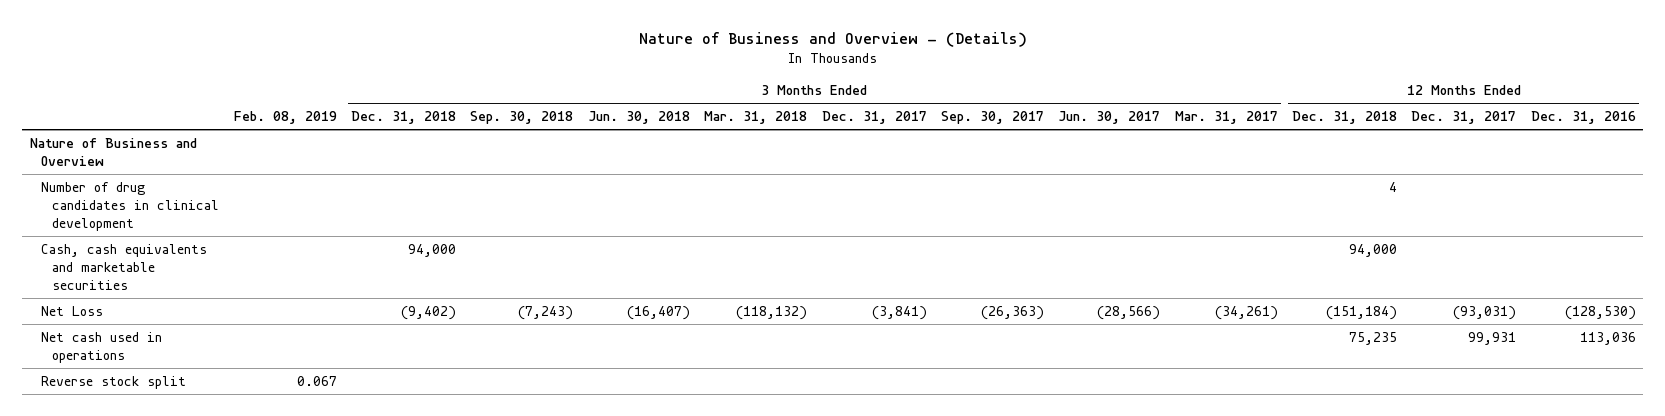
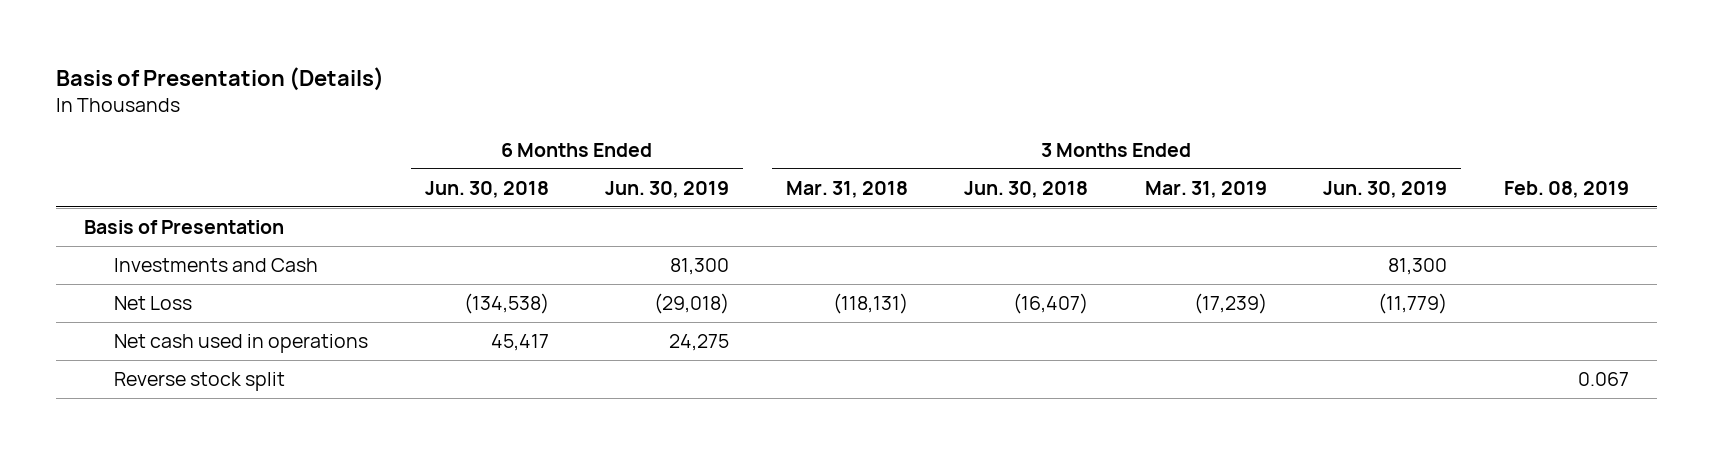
- Nature of Business and Overview - (Details)
+ Basis of Presentation (Details)
- | Feb. 08, 2019 | 3 Months Ended Dec. 31, 2018 | 3 Months Ended Sep. 30, 2018 | 3 Months Ended Jun. 30, 2018 | 3 Months Ended Mar. 31, 2018 | 3 Months Ended Dec. 31, 2017 | 3 Months Ended Sep. 30, 2017 | 3 Months Ended Jun. 30, 2017 | 3 Months Ended Mar. 31, 2017 | 12 Months Ended Dec. 31, 2018 | 12 Months Ended Dec. 31, 2017 | 12 Months Ended Dec. 31, 2016
+ | 6 Months Ended Jun. 30, 2018 | 6 Months Ended Jun. 30, 2019 | 3 Months Ended Mar. 31, 2018 | 3 Months Ended Jun. 30, 2018 | 3 Months Ended Mar. 31, 2019 | 3 Months Ended Jun. 30, 2019 | Feb. 08, 2019
- Nature of Business and Overview
- Number of drug candidates in clinical development | | | | | | | | | | 4 | |
- Cash, cash equivalents and marketable securities | | 94,000 | | | | | | | | 94,000 | |
- Net Loss | | (9,402) | (7,243) | (16,407) | (118,132) | (3,841) | (26,363) | (28,566) | (34,261) | (151,184) | (93,031) | (128,530)
+ Basis of Presentation
+ Investments and Cash | | 81,300 | | | | 81,300 |
+ Net Loss | (134,538) | (29,018) | (118,131) | (16,407) | (17,239) | (11,779) |

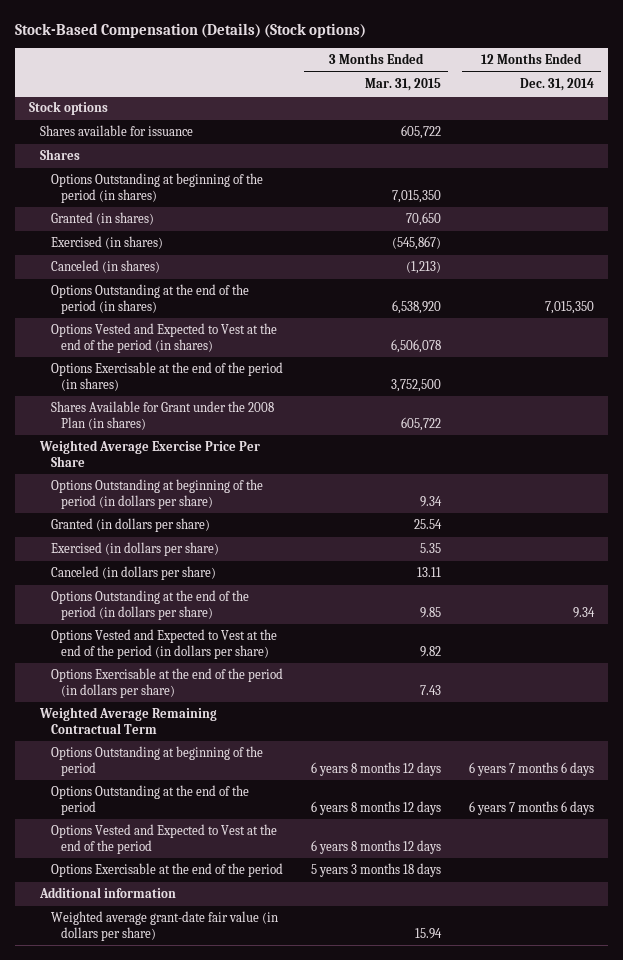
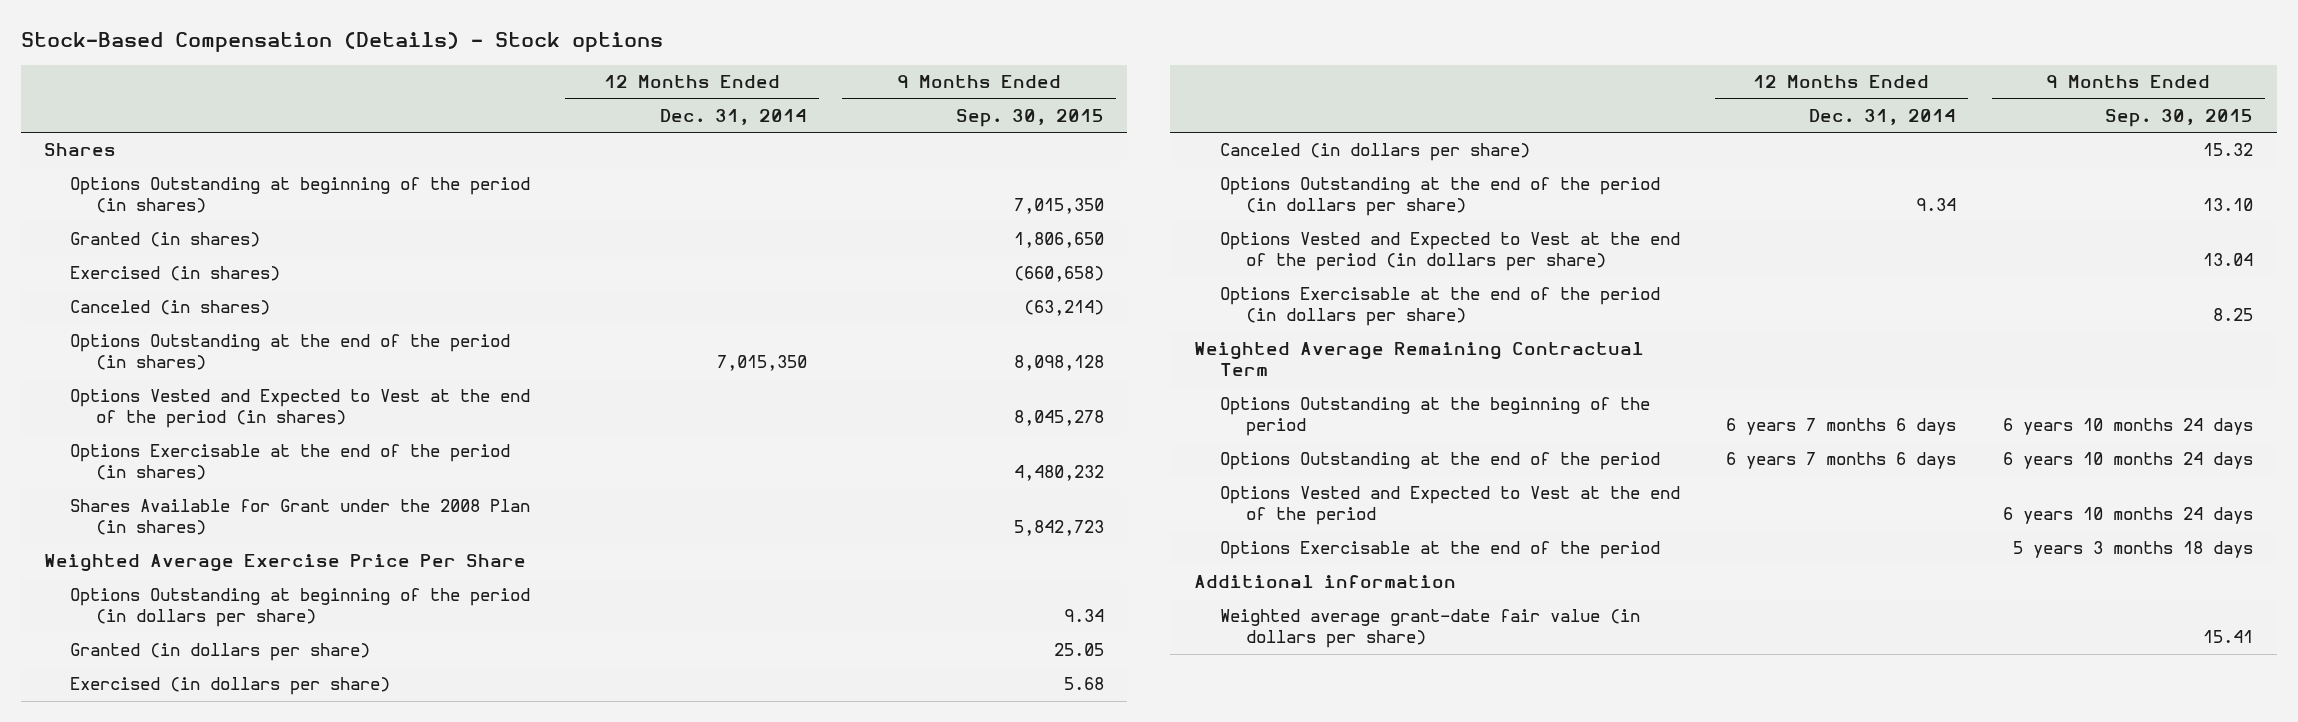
- Stock-Based Compensation (Details) (Stock options)
+ Stock-Based Compensation (Details) - Stock options
- | 3 Months Ended Mar. 31, 2015 | 12 Months Ended Dec. 31, 2014
+ | 12 Months Ended Dec. 31, 2014 | 9 Months Ended Sep. 30, 2015
- Stock options
- Shares available for issuance | 605,722 |
- Options Outstanding at beginning of the period | 6 years 8 months 12 days | 6 years 7 months 6 days
+ Options Outstanding at the beginning of the period | 6 years 7 months 6 days | 6 years 10 months 24 days

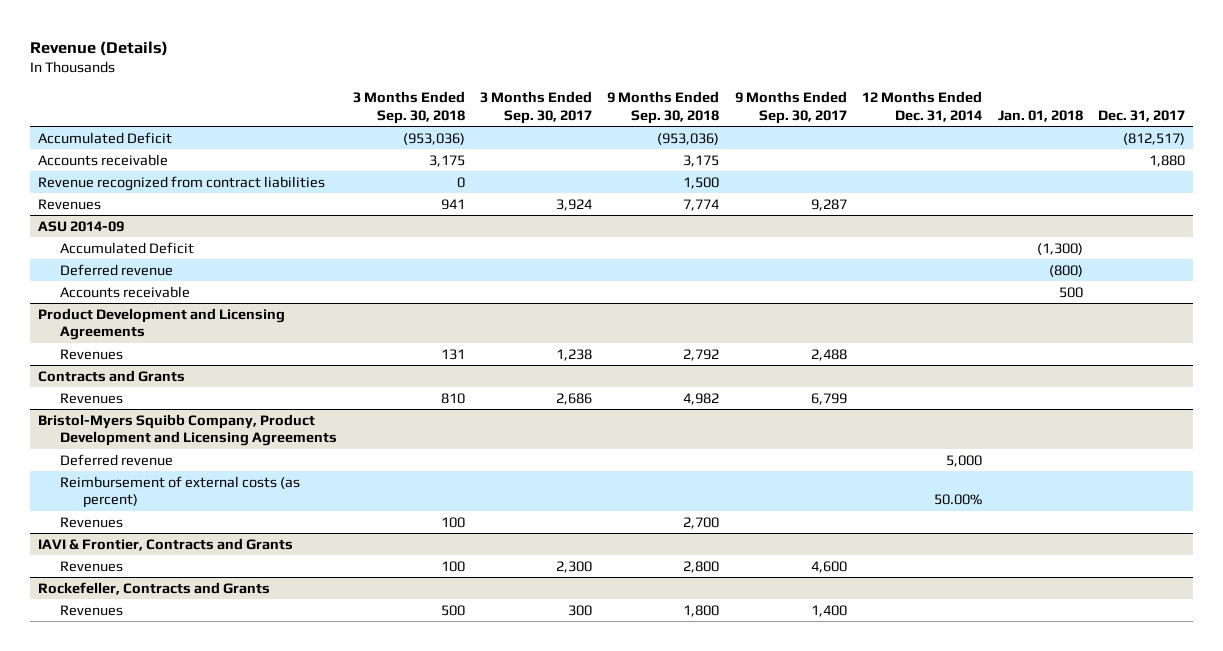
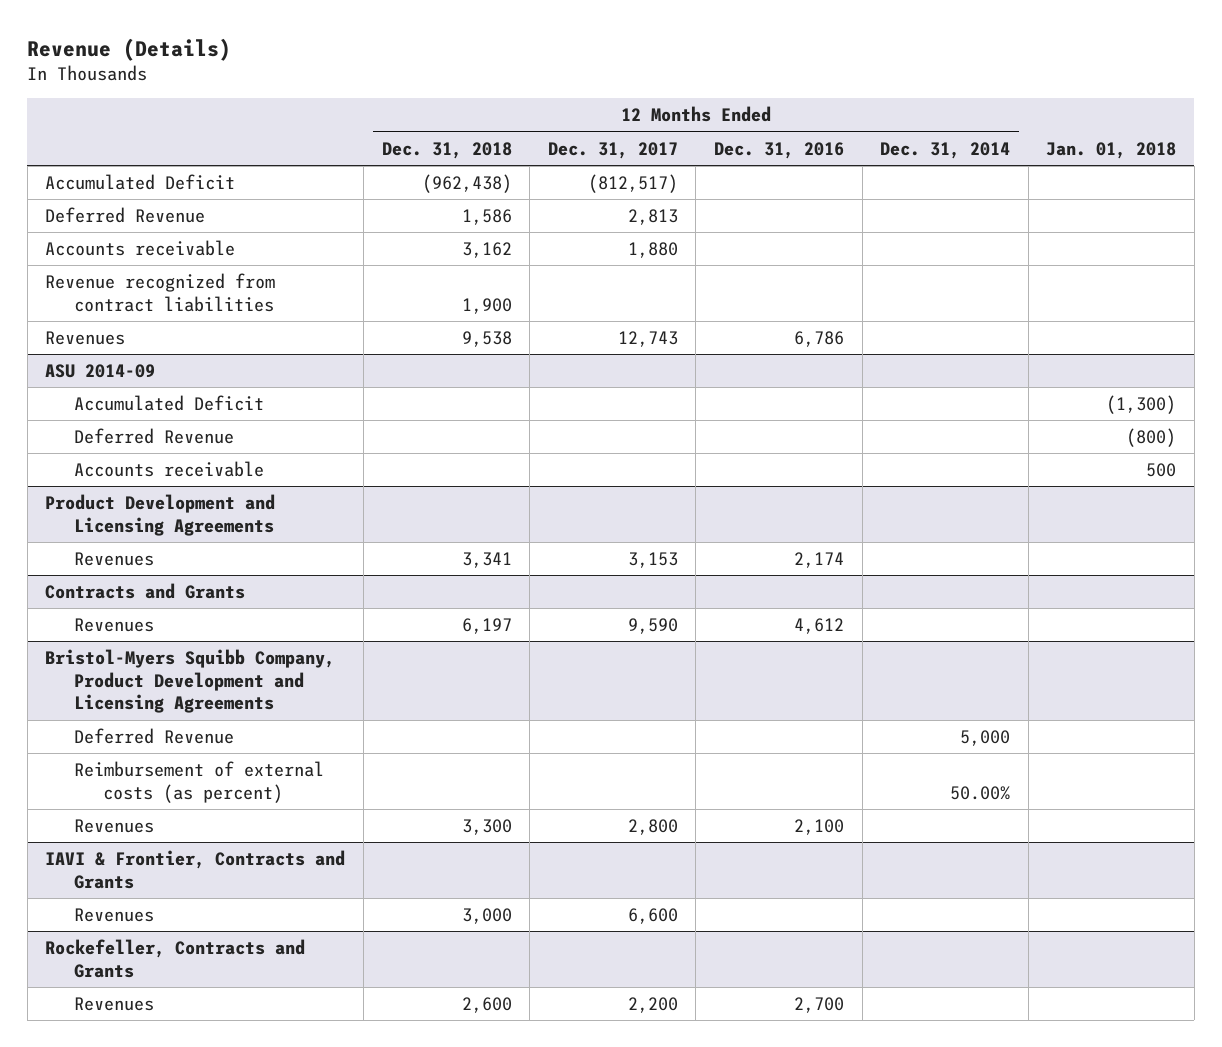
- | 3 Months Ended Sep. 30, 2018 | 3 Months Ended Sep. 30, 2017 | 9 Months Ended Sep. 30, 2018 | 9 Months Ended Sep. 30, 2017 | 12 Months Ended Dec. 31, 2014 | Jan. 01, 2018 | Dec. 31, 2017
+ | 12 Months Ended Dec. 31, 2018 | 12 Months Ended Dec. 31, 2017 | 12 Months Ended Dec. 31, 2016 | 12 Months Ended Dec. 31, 2014 | Jan. 01, 2018
+ Deferred Revenue | 1,586 | 2,813 | | |
@ ASU 2014-09
- Deferred revenue | | | | | | (800) |
+ Deferred Revenue | | | | | (800)
@ Bristol-Myers Squibb Company, Product Development and Licensing Agreements
- Deferred revenue | | | | | 5,000 | |
+ Deferred Revenue | | | | 5,000 |

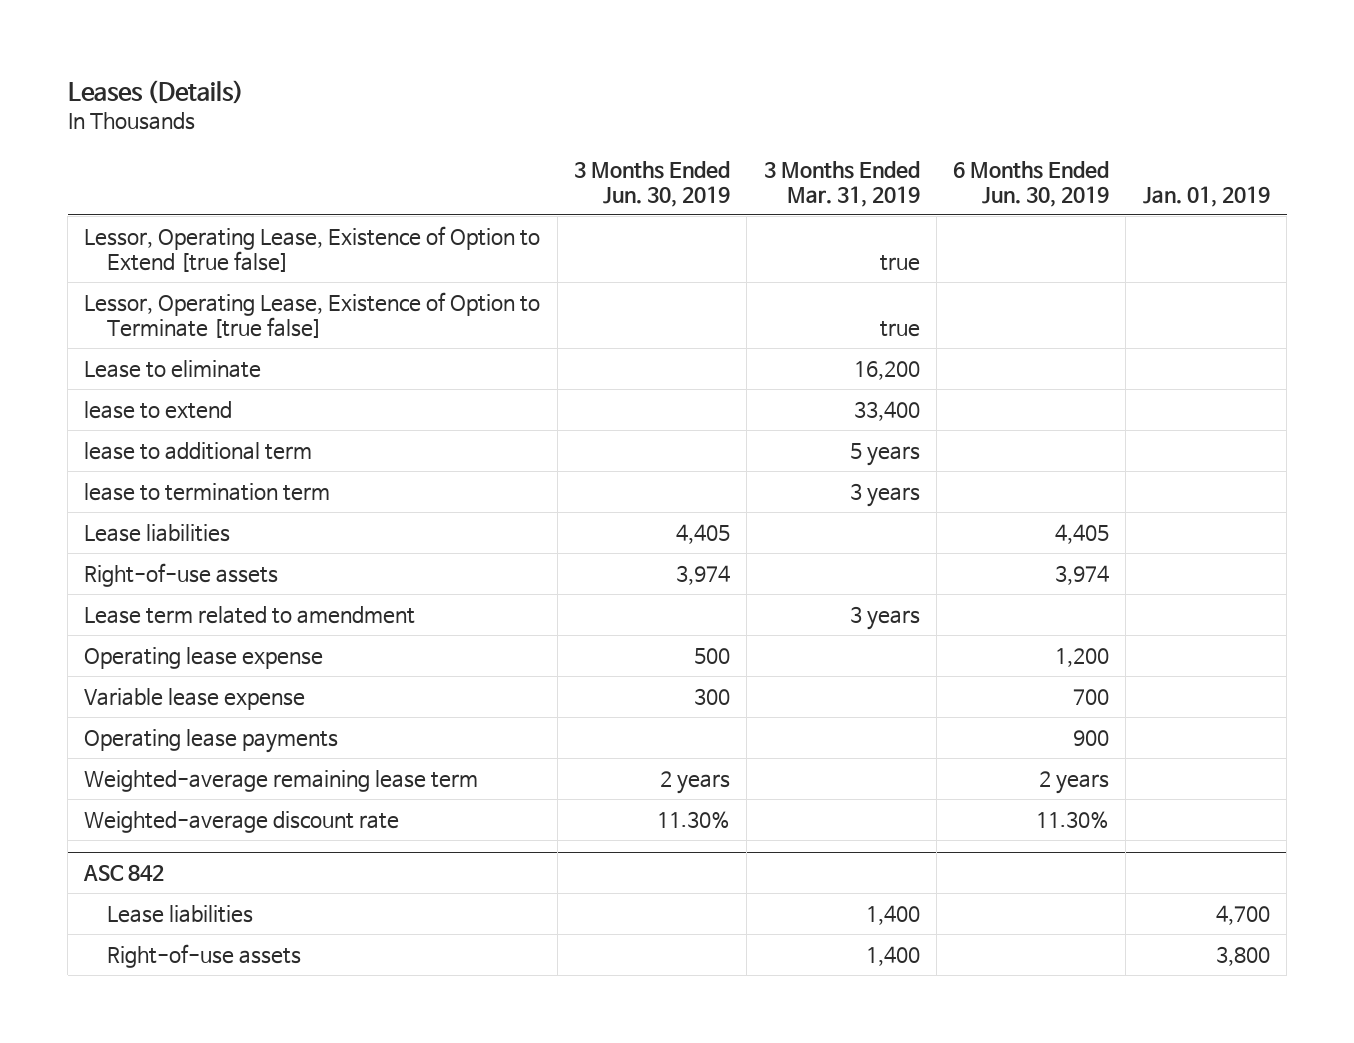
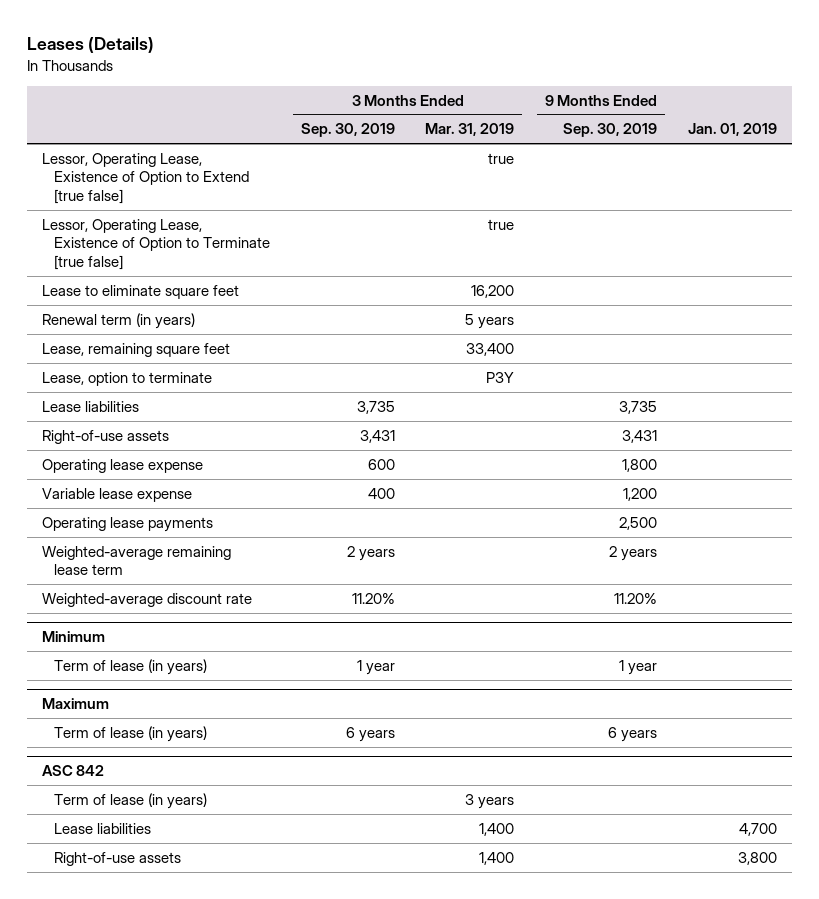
- | 3 Months Ended Jun. 30, 2019 | 3 Months Ended Mar. 31, 2019 | 6 Months Ended Jun. 30, 2019 | Jan. 01, 2019
+ | 3 Months Ended Sep. 30, 2019 | 3 Months Ended Mar. 31, 2019 | 9 Months Ended Sep. 30, 2019 | Jan. 01, 2019
- Lease to eliminate | | 16,200 | |
- lease to extend | | 33,400 | |
- lease to additional term | | 5 years | |
- lease to termination term | | 3 years | |
+ Lease to eliminate square feet | | 16,200 | |
+ Renewal term (in years) | | 5 years | |
+ Lease, remaining square feet | | 33,400 | |
+ Lease, option to terminate | | P3Y | |
- Lease term related to amendment | | 3 years | |
+ Minimum
+ Term of lease (in years) | 1 year | | 1 year |
+ Maximum
+ Term of lease (in years) | 6 years | | 6 years |
@ ASC 842
+ Term of lease (in years) | | 3 years | |

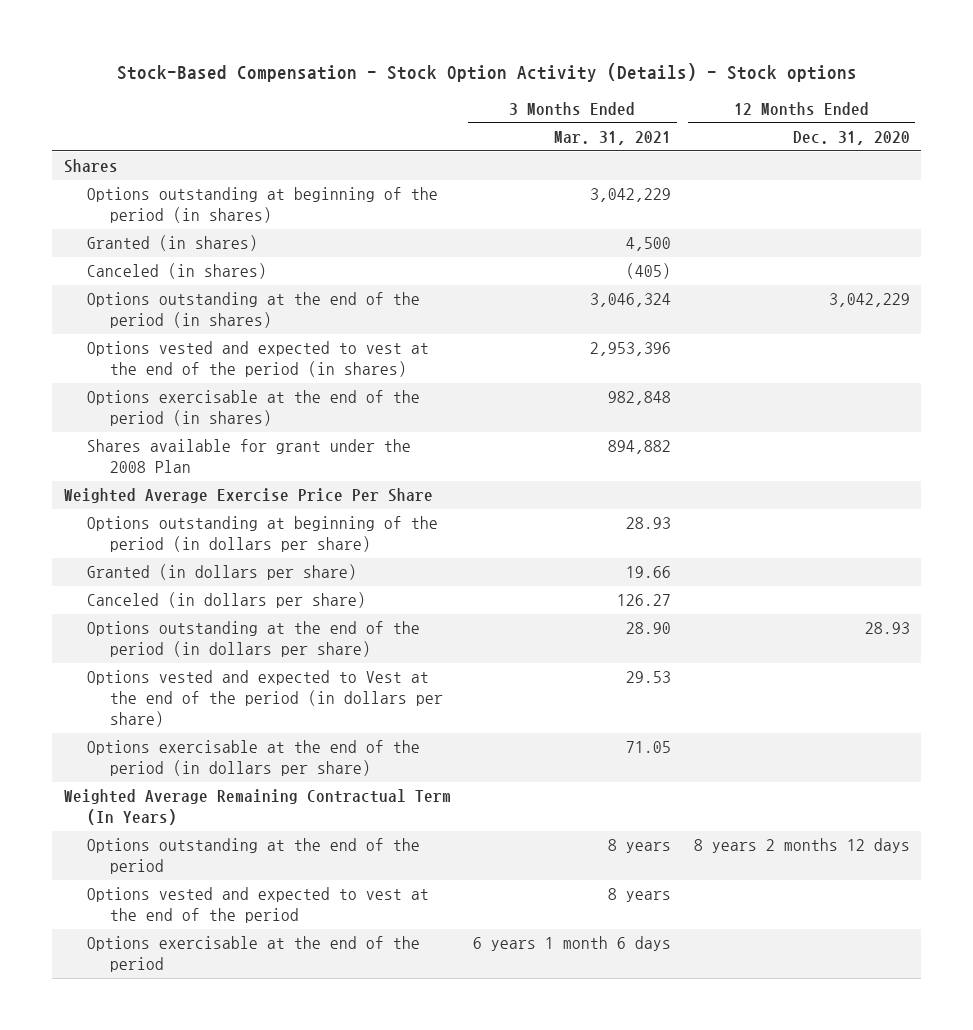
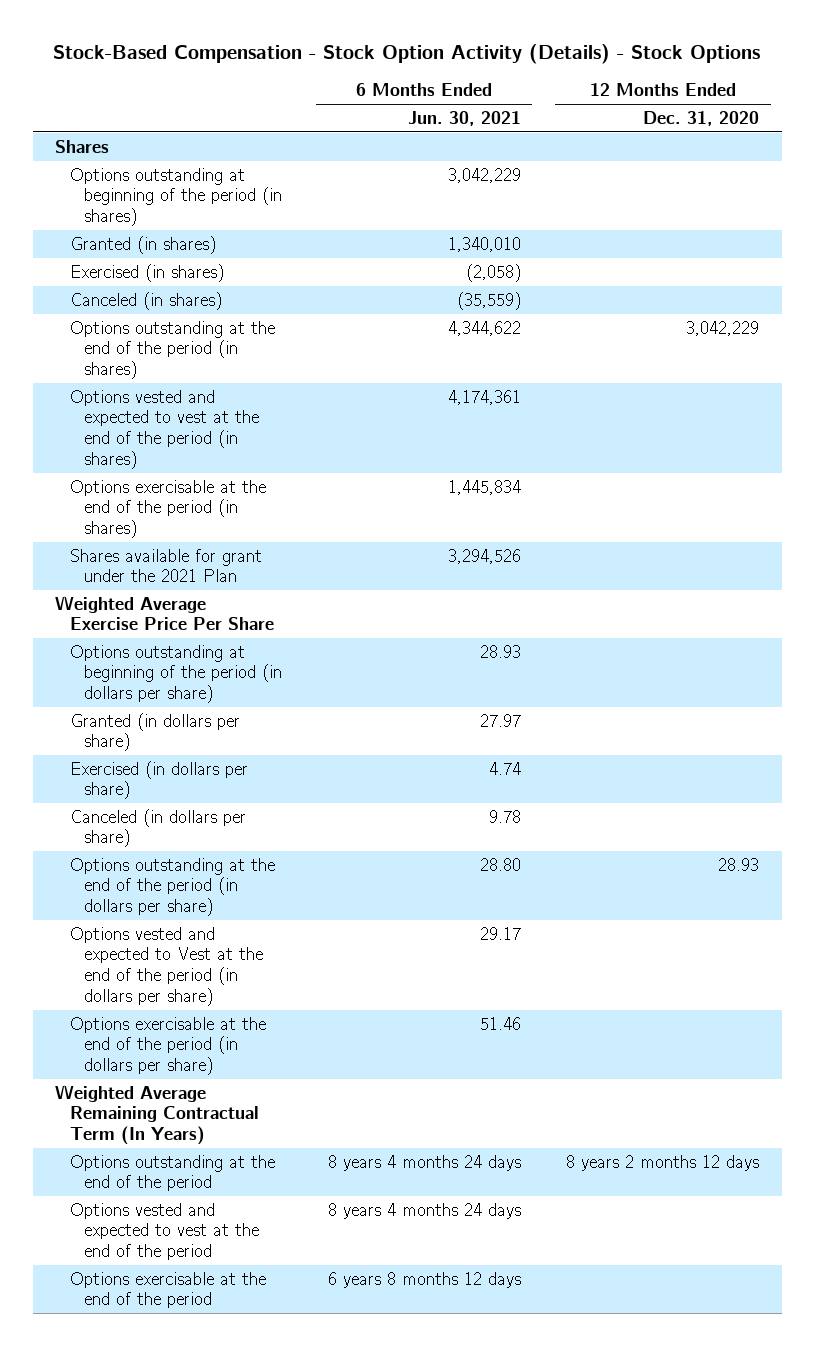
- Stock-Based Compensation - Stock Option Activity (Details) - Stock options
+ Stock-Based Compensation - Stock Option Activity (Details) - Stock Options
- | 3 Months Ended Mar. 31, 2021 | 12 Months Ended Dec. 31, 2020
+ | 6 Months Ended Jun. 30, 2021 | 12 Months Ended Dec. 31, 2020
+ Exercised (in shares) | (2,058) |
- Shares available for grant under the 2008 Plan | 894,882 |
+ Shares available for grant under the 2021 Plan | 3,294,526 |
+ Exercised (in dollars per share) | 4.74 |

